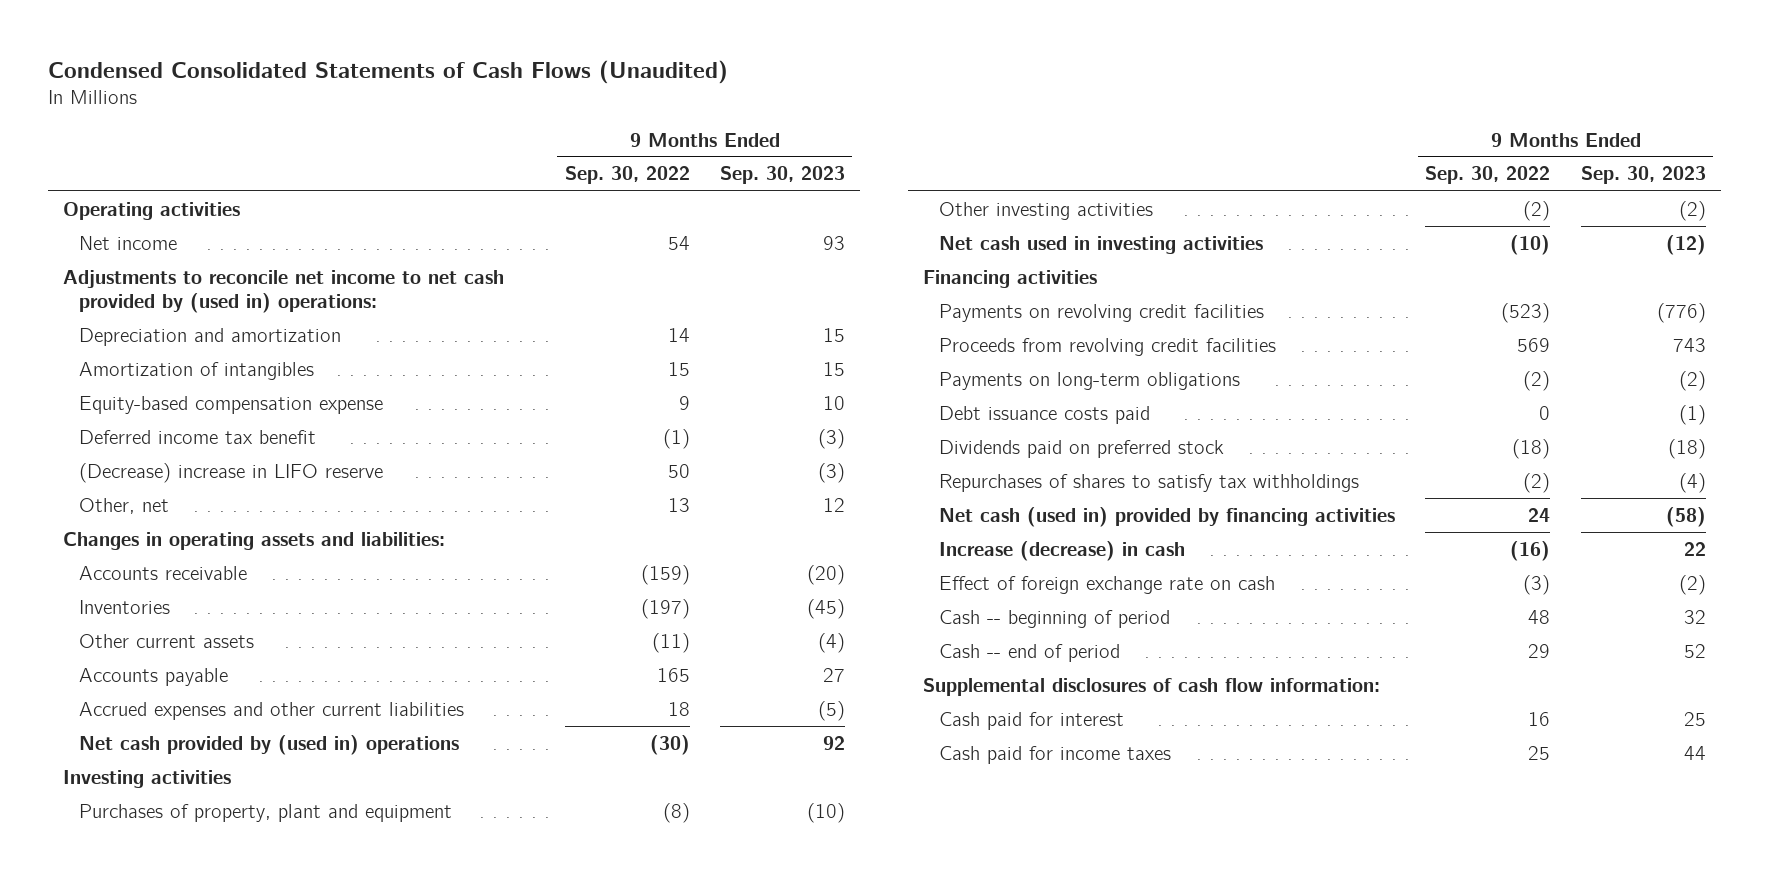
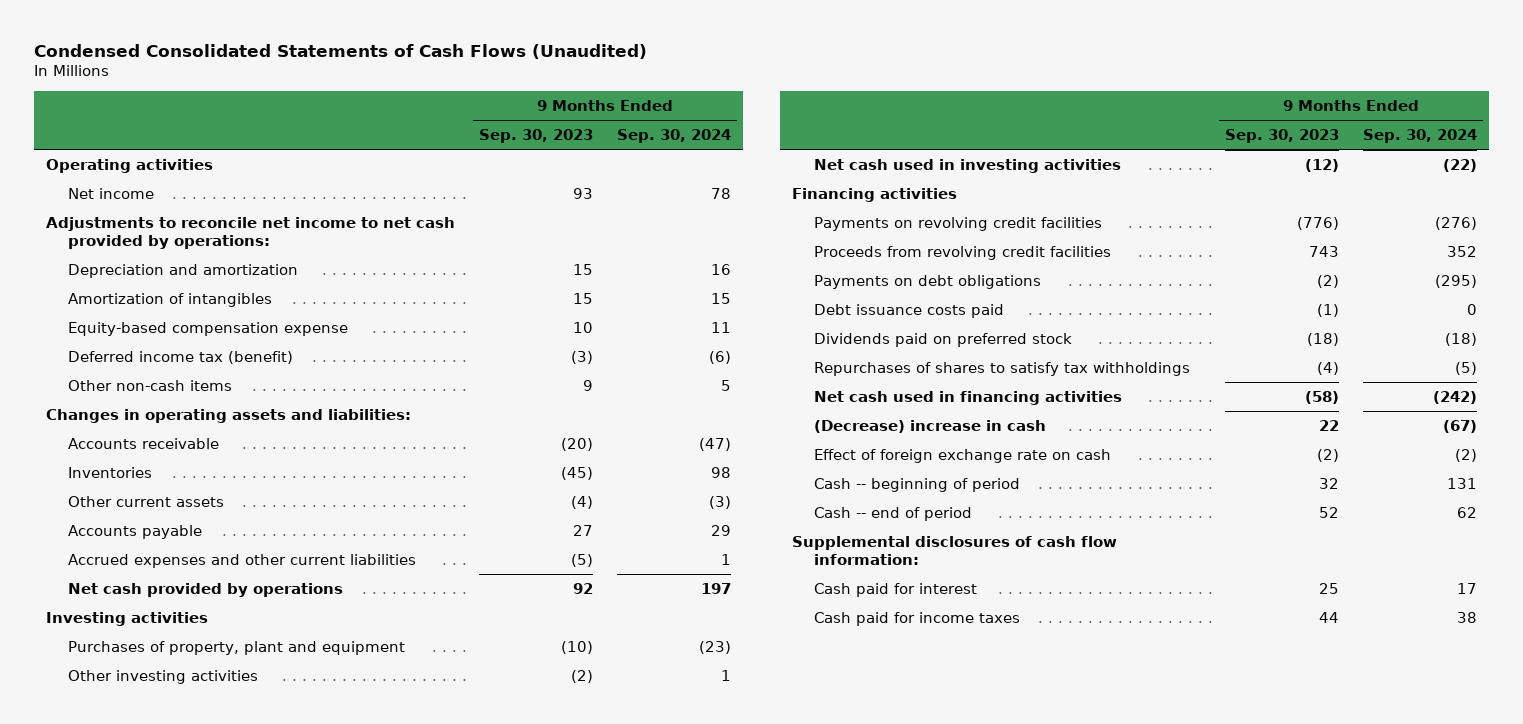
- | 9 Months Ended Sep. 30, 2022 | 9 Months Ended Sep. 30, 2023
+ | 9 Months Ended Sep. 30, 2023 | 9 Months Ended Sep. 30, 2024
- Adjustments to reconcile net income to net cash provided by (used in) operations:
+ Adjustments to reconcile net income to net cash provided by operations:
- Deferred income tax benefit | (1) | (3)
- (Decrease) increase in LIFO reserve | 50 | (3)
- Other, net | 13 | 12
+ Deferred income tax (benefit) | (3) | (6)
+ Other non-cash items | 9 | 5
- Net cash provided by (used in) operations | (30) | 92
+ Net cash provided by operations | 92 | 197
- Payments on long-term obligations | (2) | (2)
+ Payments on debt obligations | (2) | (295)
- Net cash (used in) provided by financing activities | 24 | (58)
- Increase (decrease) in cash | (16) | 22
+ Net cash used in financing activities | (58) | (242)
+ (Decrease) increase in cash | 22 | (67)

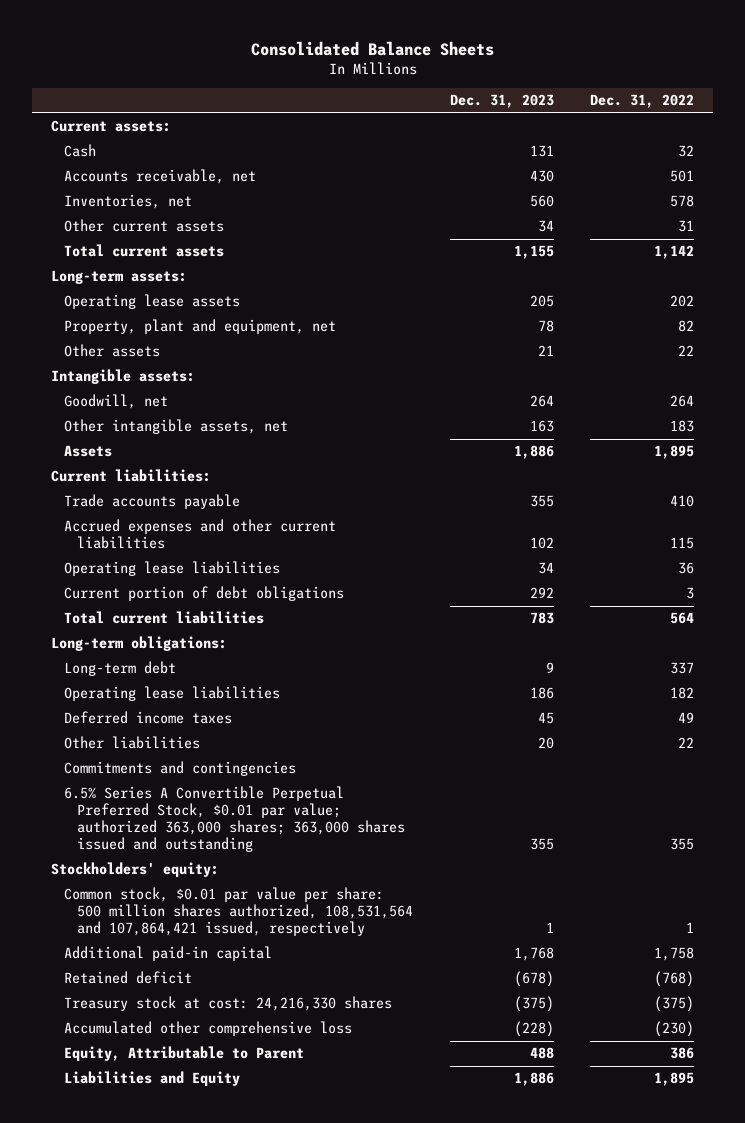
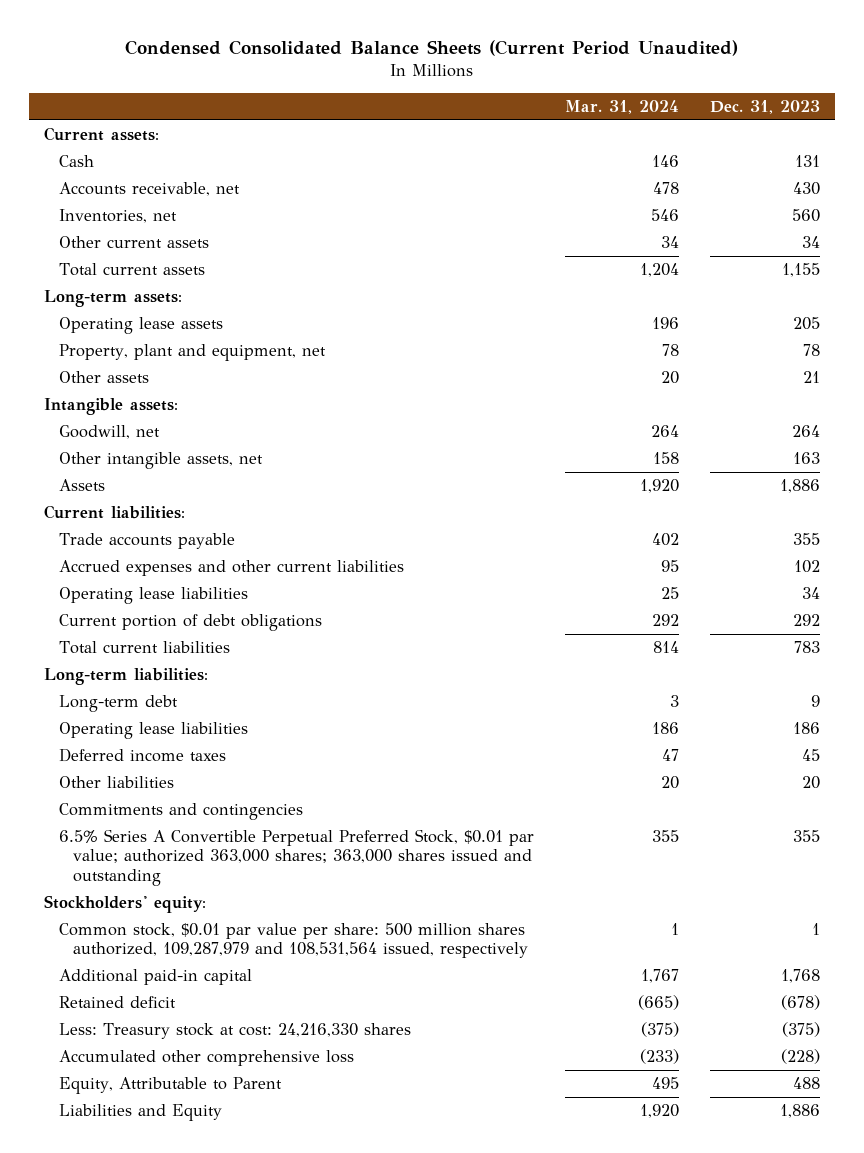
- Consolidated Balance Sheets
+ Condensed Consolidated Balance Sheets (Current Period Unaudited)
- | Dec. 31, 2023 | Dec. 31, 2022
+ | Mar. 31, 2024 | Dec. 31, 2023
- Long-term obligations:
+ Long-term liabilities:
- Common stock, $0.01 par value per share: 500 million shares authorized, 108,531,564 and 107,864,421 issued, respectively | 1 | 1
+ Common stock, $0.01 par value per share: 500 million shares authorized, 109,287,979 and 108,531,564 issued, respectively | 1 | 1
- Treasury stock at cost: 24,216,330 shares | (375) | (375)
+ Less: Treasury stock at cost: 24,216,330 shares | (375) | (375)

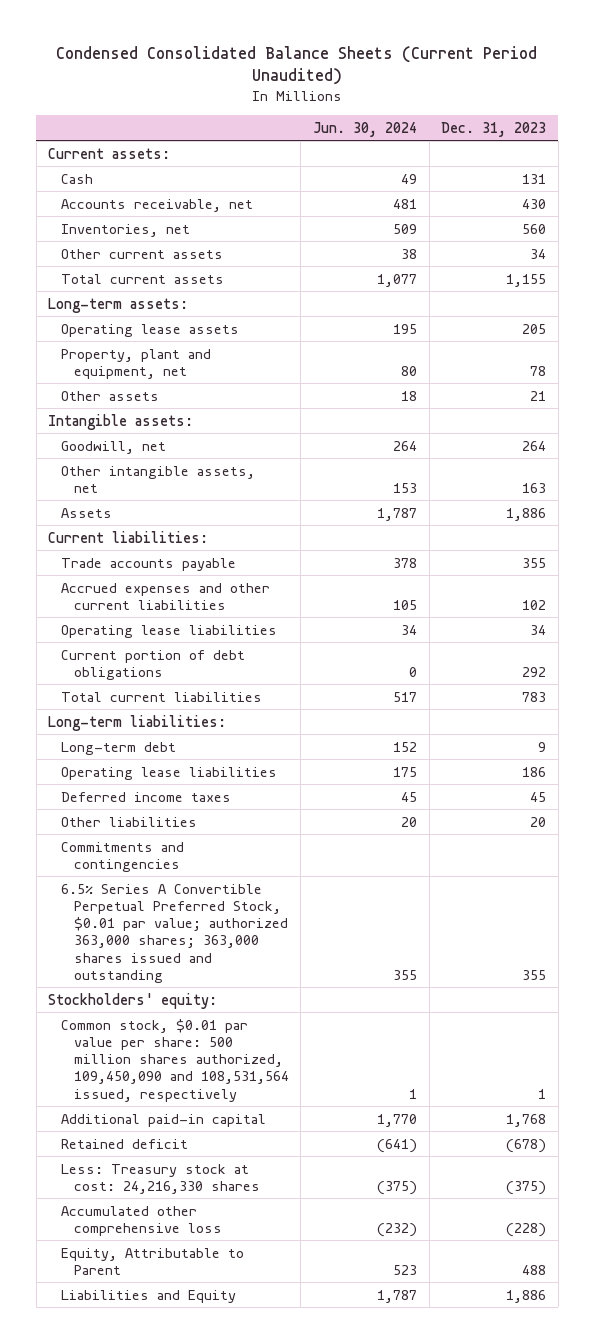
- | Mar. 31, 2024 | Dec. 31, 2023
+ | Jun. 30, 2024 | Dec. 31, 2023
- Common stock, $0.01 par value per share: 500 million shares authorized, 109,287,979 and 108,531,564 issued, respectively | 1 | 1
+ Common stock, $0.01 par value per share: 500 million shares authorized, 109,450,090 and 108,531,564 issued, respectively | 1 | 1

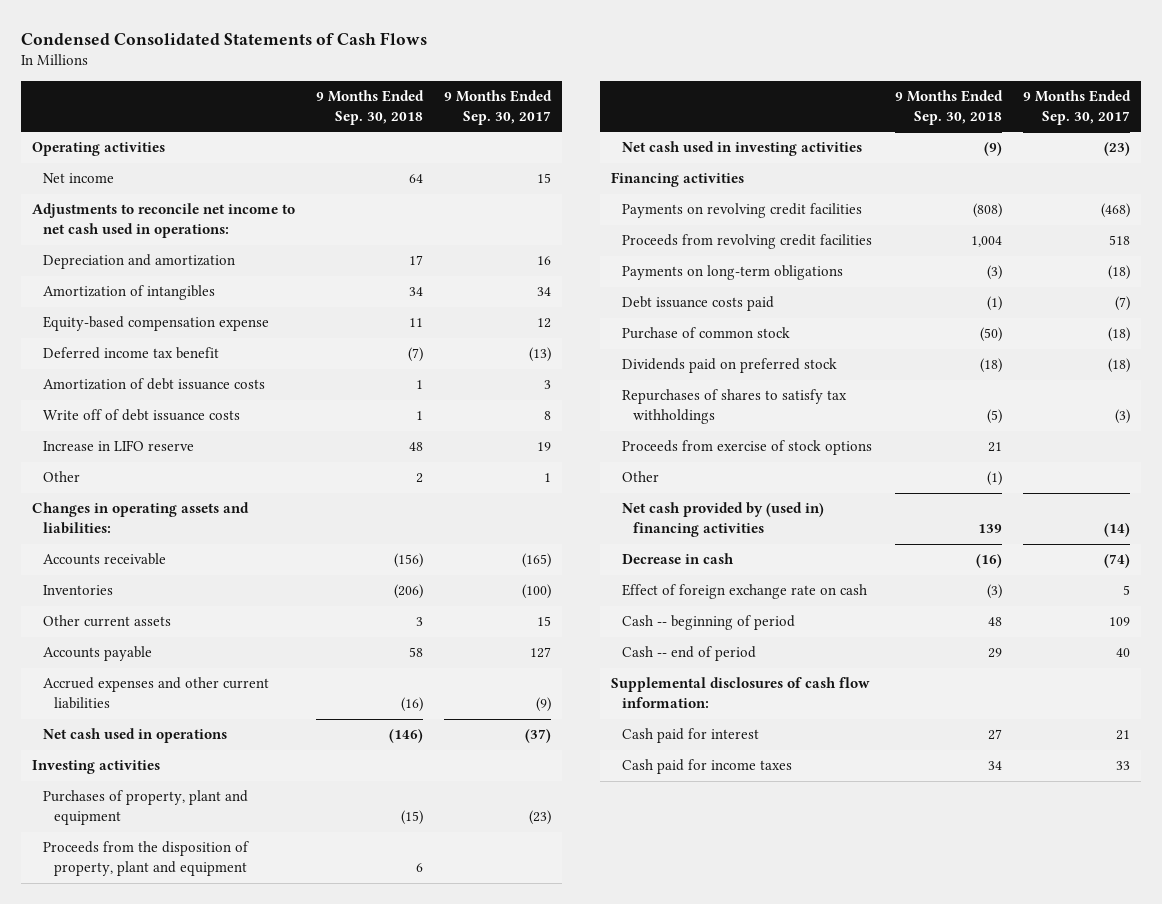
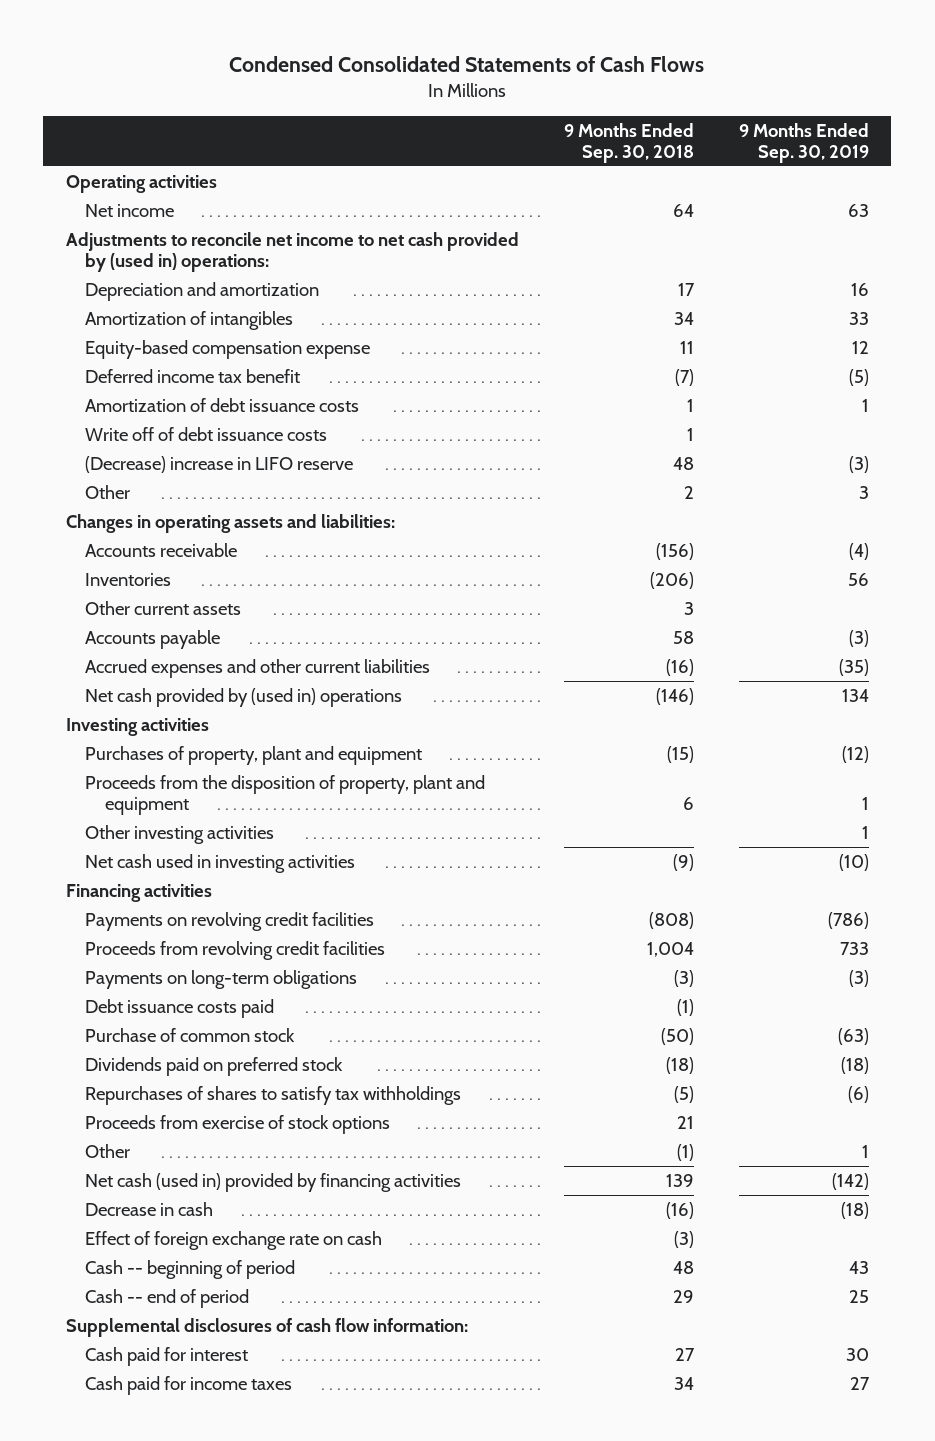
- | 9 Months Ended Sep. 30, 2018 | 9 Months Ended Sep. 30, 2017
+ | 9 Months Ended Sep. 30, 2018 | 9 Months Ended Sep. 30, 2019
- Adjustments to reconcile net income to net cash used in operations:
+ Adjustments to reconcile net income to net cash provided by (used in) operations:
- Increase in LIFO reserve | 48 | 19
+ (Decrease) increase in LIFO reserve | 48 | (3)
- Net cash used in operations | (146) | (37)
+ Net cash provided by (used in) operations | (146) | 134
+ Other investing activities | | 1
- Net cash provided by (used in) financing activities | 139 | (14)
+ Net cash (used in) provided by financing activities | 139 | (142)

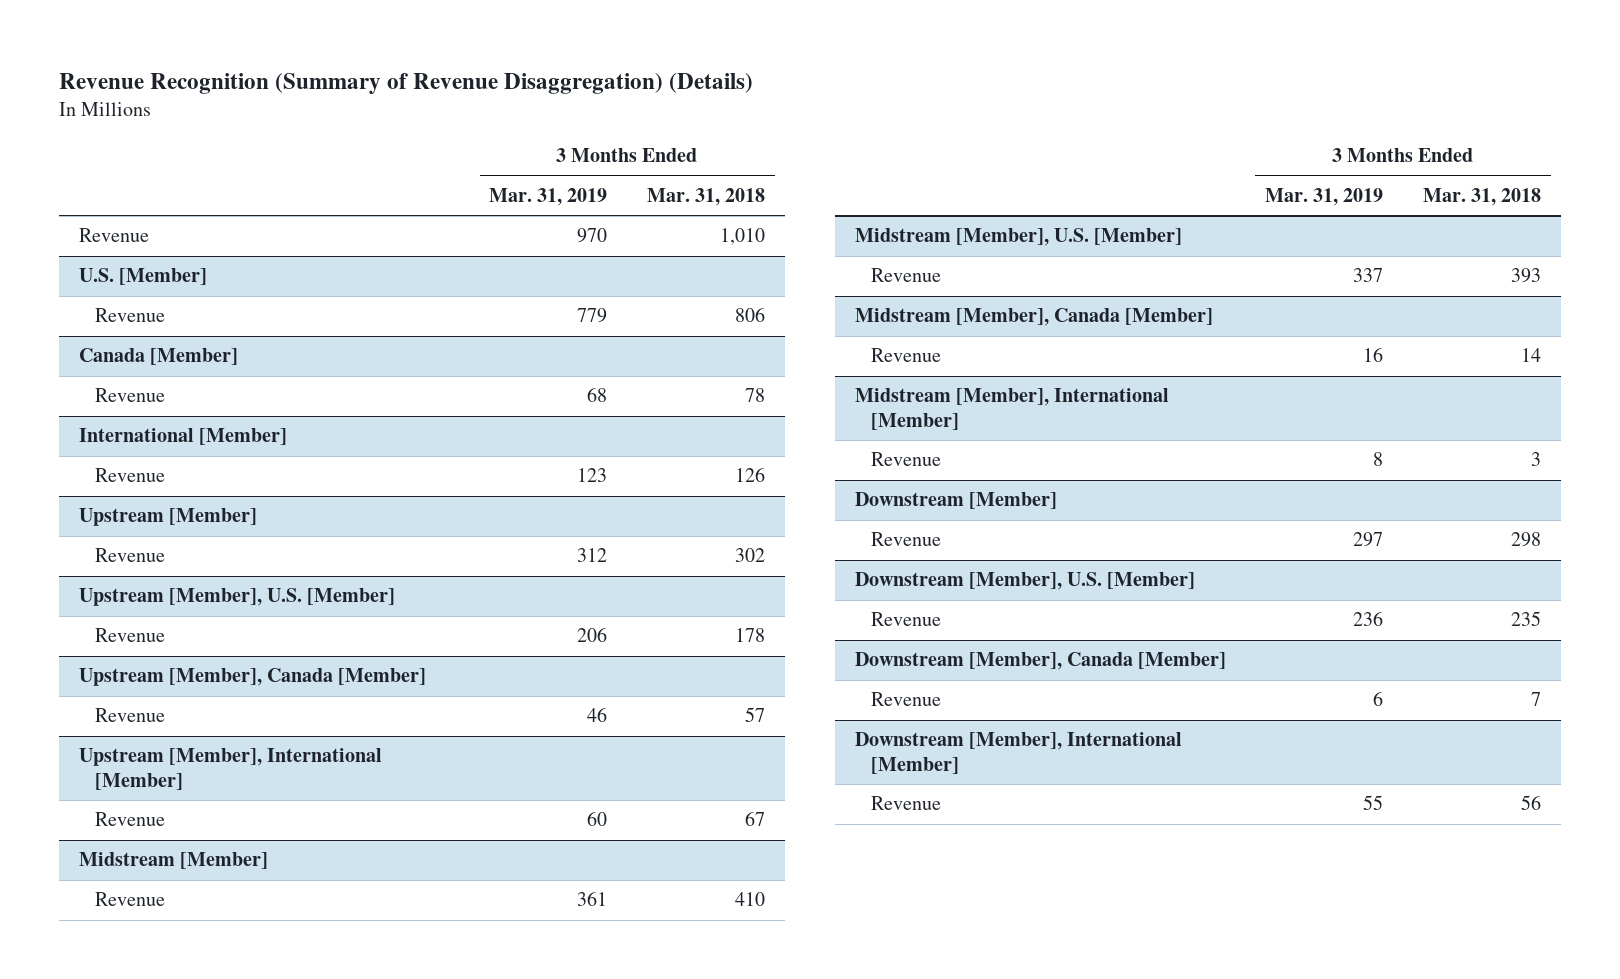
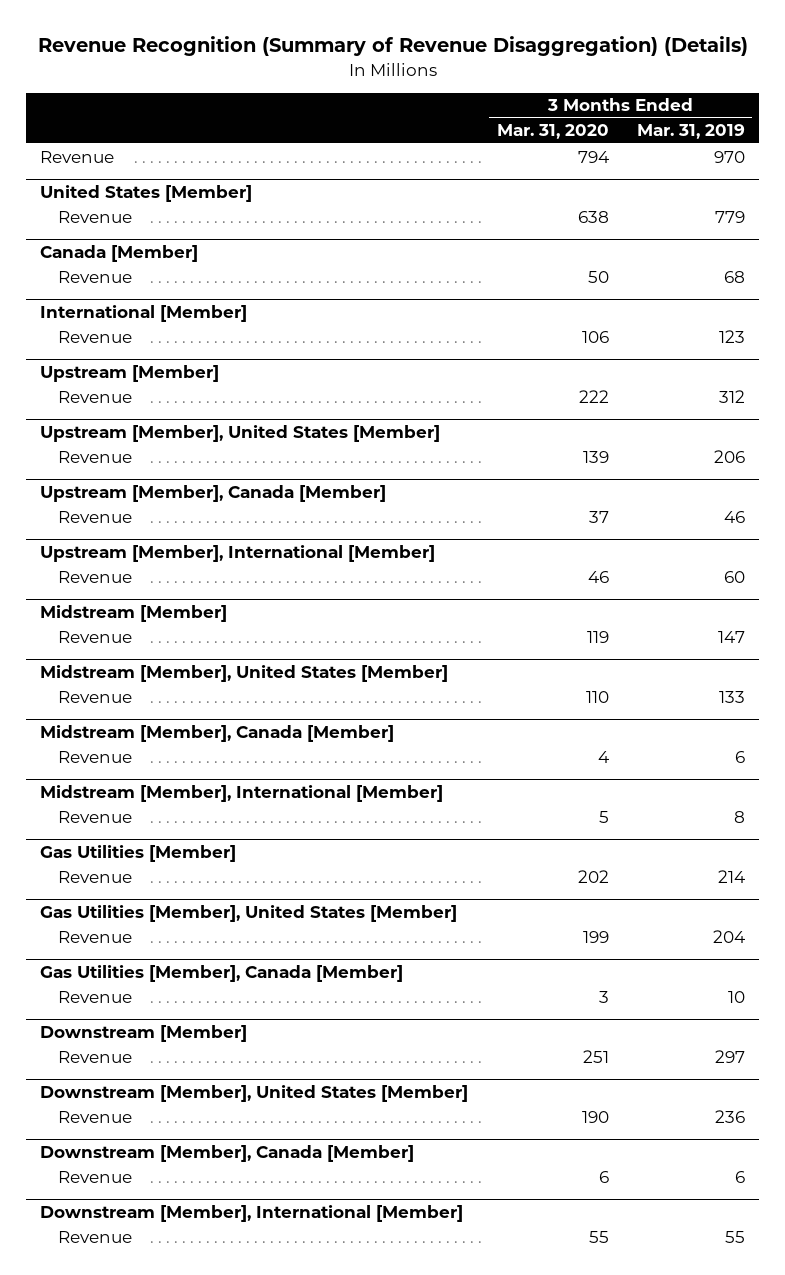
- | 3 Months Ended Mar. 31, 2019 | 3 Months Ended Mar. 31, 2018
+ | 3 Months Ended Mar. 31, 2020 | 3 Months Ended Mar. 31, 2019
- U.S. [Member]
+ United States [Member]
- Upstream [Member], U.S. [Member]
+ Upstream [Member], United States [Member]
@ Midstream [Member]
- Revenue | 361 | 410
- Midstream [Member], U.S. [Member]
- Revenue | 337 | 393
@ Midstream [Member]
+ Revenue | 119 | 147
+ Midstream [Member], United States [Member]
+ Revenue | 110 | 133
@ Midstream [Member], Canada [Member]
- Revenue | 16 | 14
+ Revenue | 4 | 6
+ Gas Utilities [Member]
+ Revenue | 202 | 214
+ Gas Utilities [Member], United States [Member]
+ Revenue | 199 | 204
+ Gas Utilities [Member], Canada [Member]
+ Revenue | 3 | 10
- Downstream [Member], U.S. [Member]
+ Downstream [Member], United States [Member]

